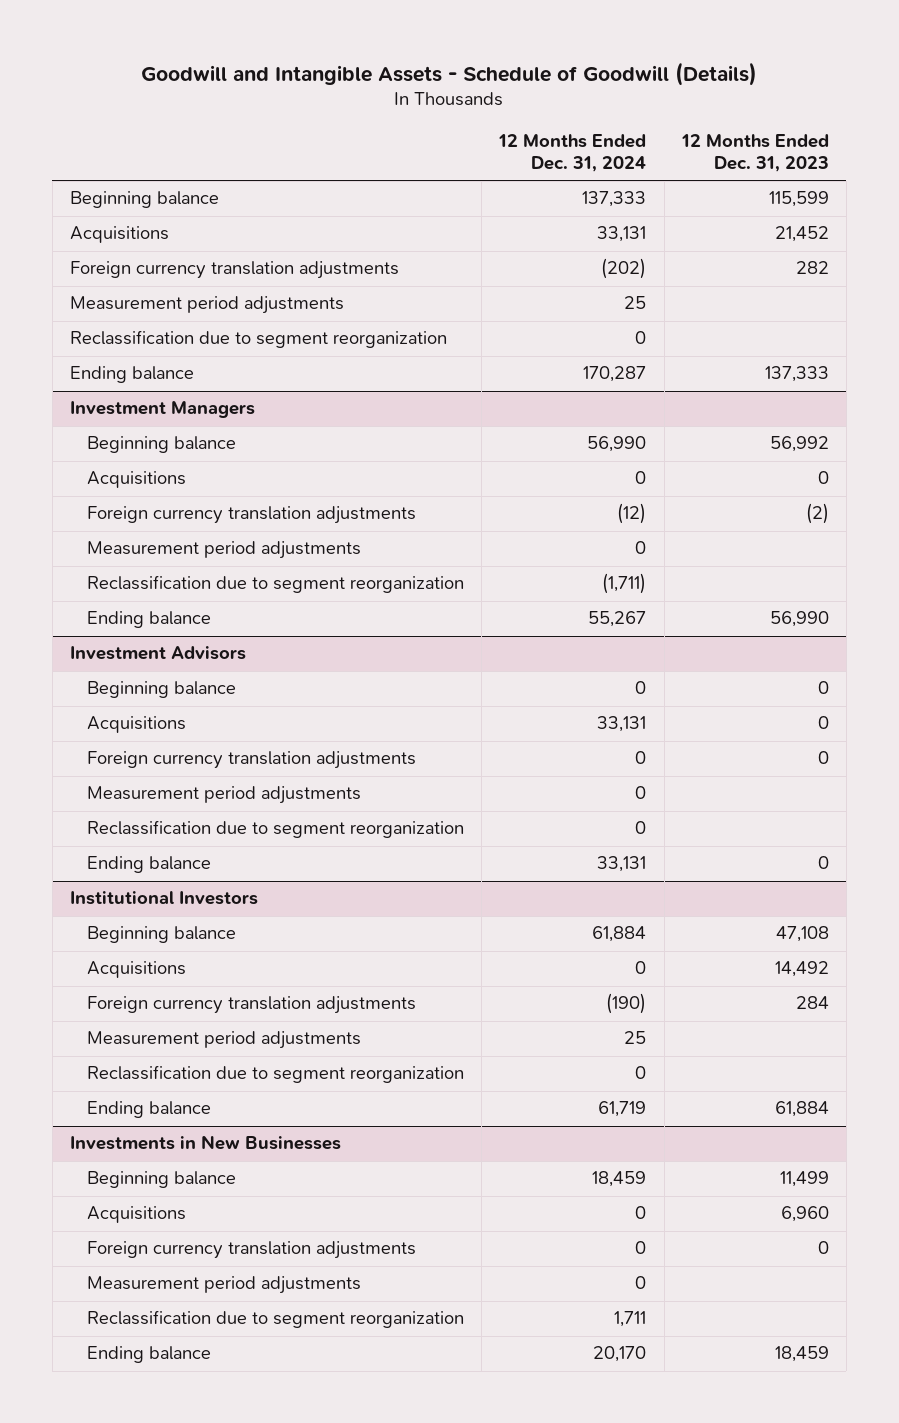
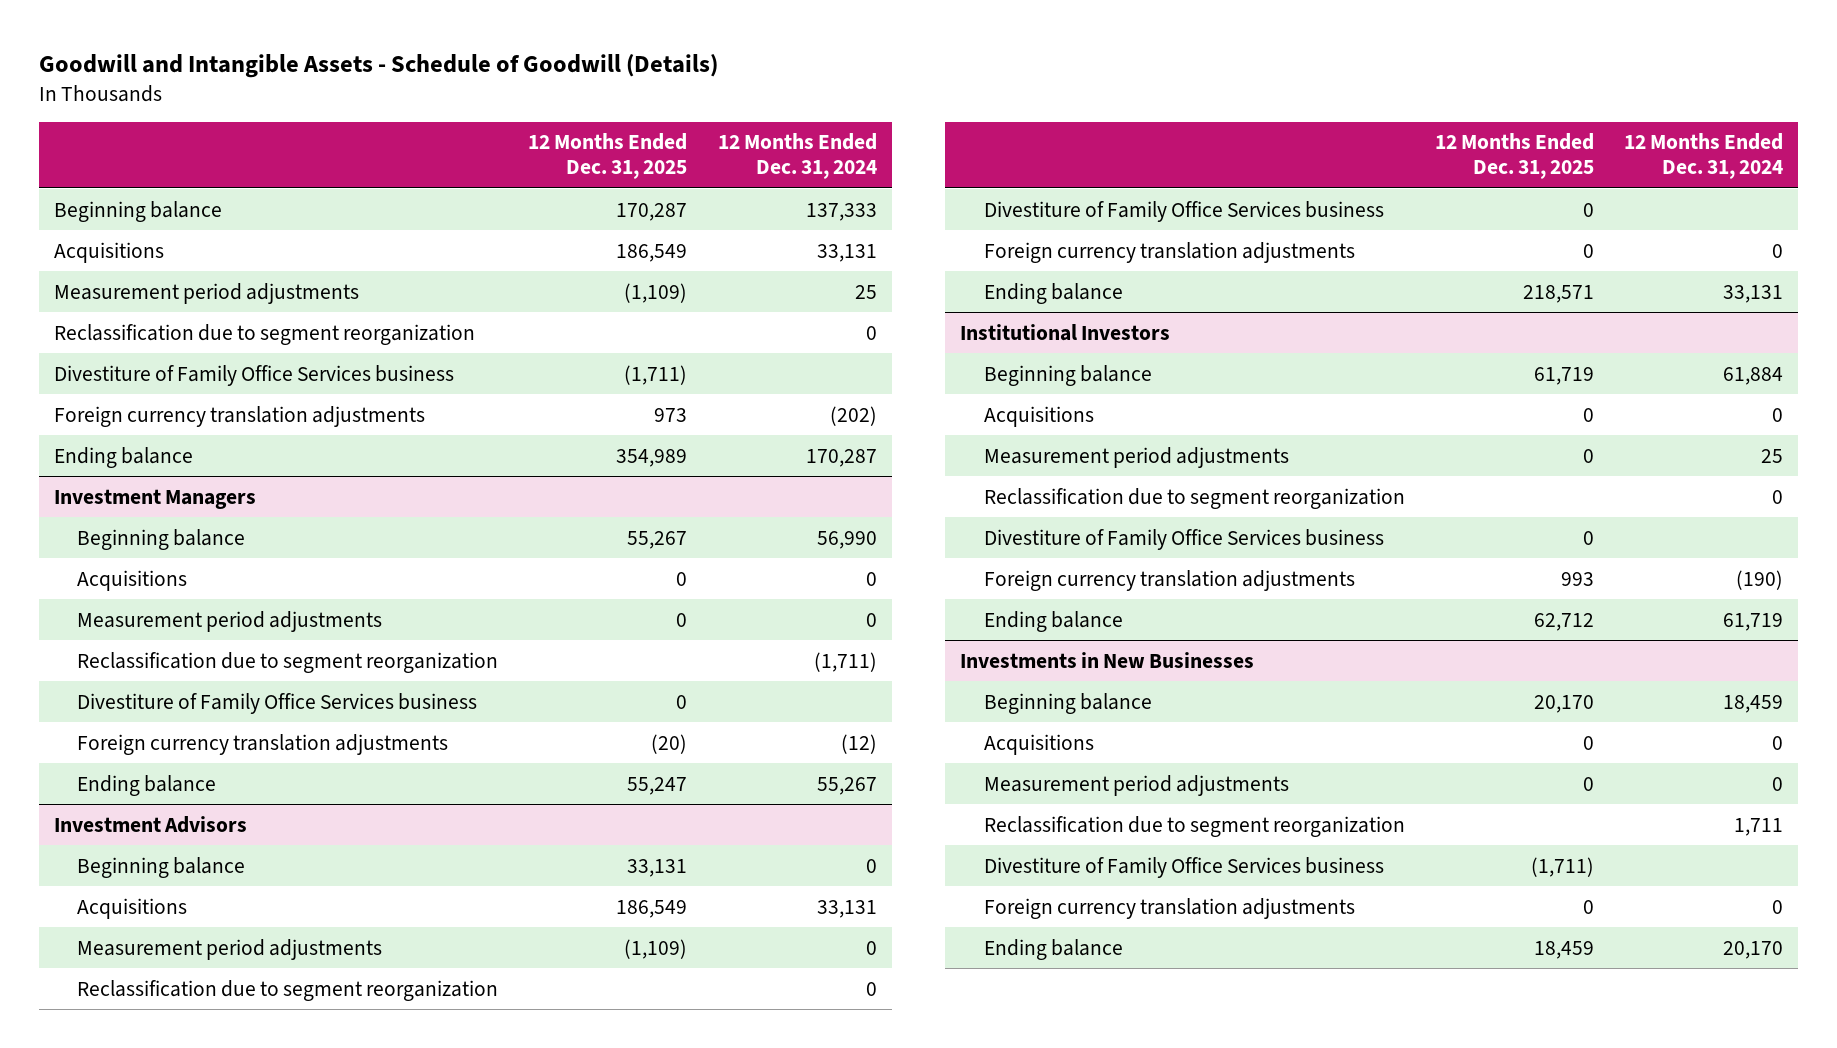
- | 12 Months Ended Dec. 31, 2024 | 12 Months Ended Dec. 31, 2023
+ | 12 Months Ended Dec. 31, 2025 | 12 Months Ended Dec. 31, 2024
+ Divestiture of Family Office Services business | (1,711) |
moved down: Foreign currency translation adjustments | 973 | (202)
@ Investment Managers
+ Divestiture of Family Office Services business | 0 |
moved down: Foreign currency translation adjustments | (20) | (12)
@ Investment Advisors
+ Divestiture of Family Office Services business | 0 |
moved down: Foreign currency translation adjustments | 0 | 0
@ Institutional Investors
+ Divestiture of Family Office Services business | 0 |
moved down: Foreign currency translation adjustments | 993 | (190)
@ Investments in New Businesses
+ Divestiture of Family Office Services business | (1,711) |
moved down: Foreign currency translation adjustments | 0 | 0

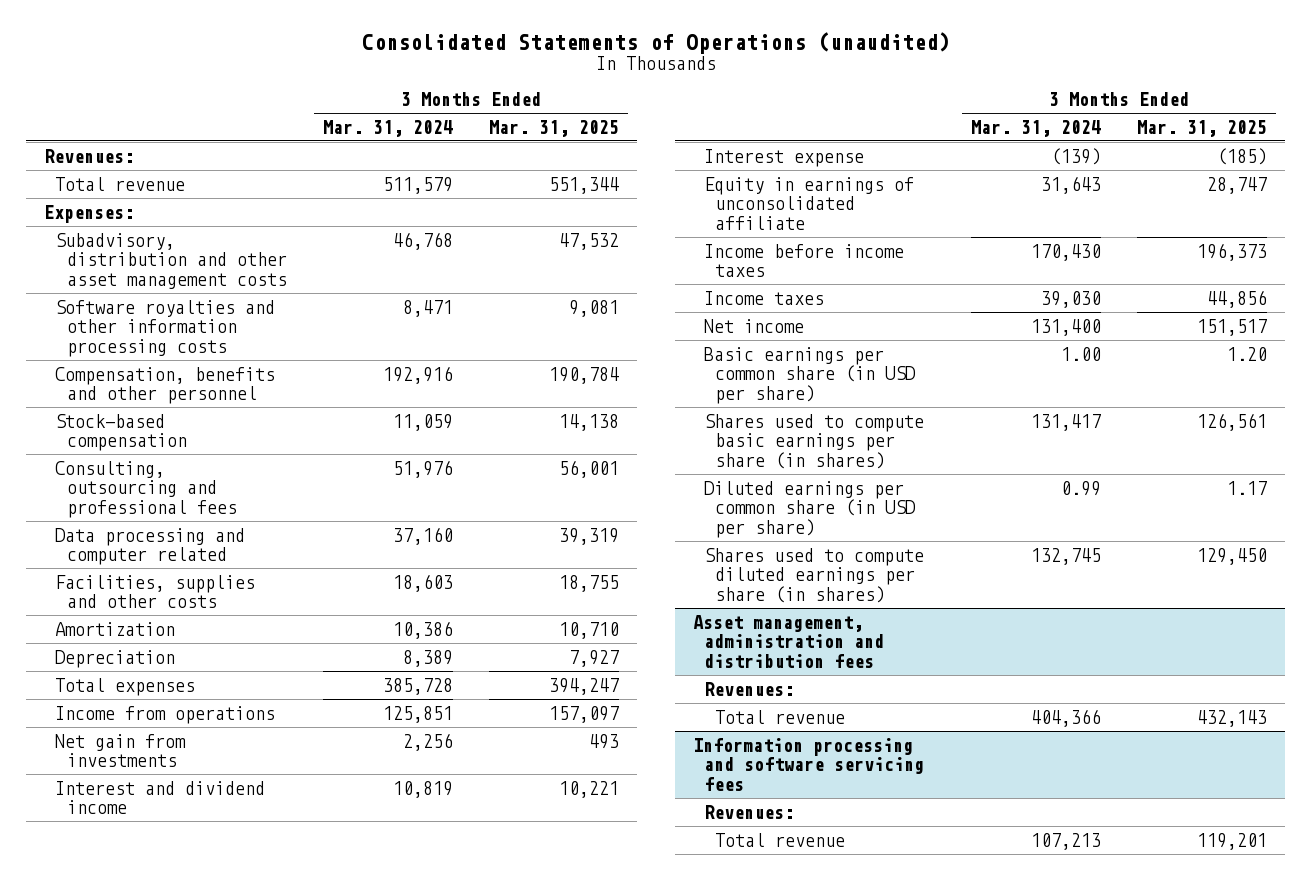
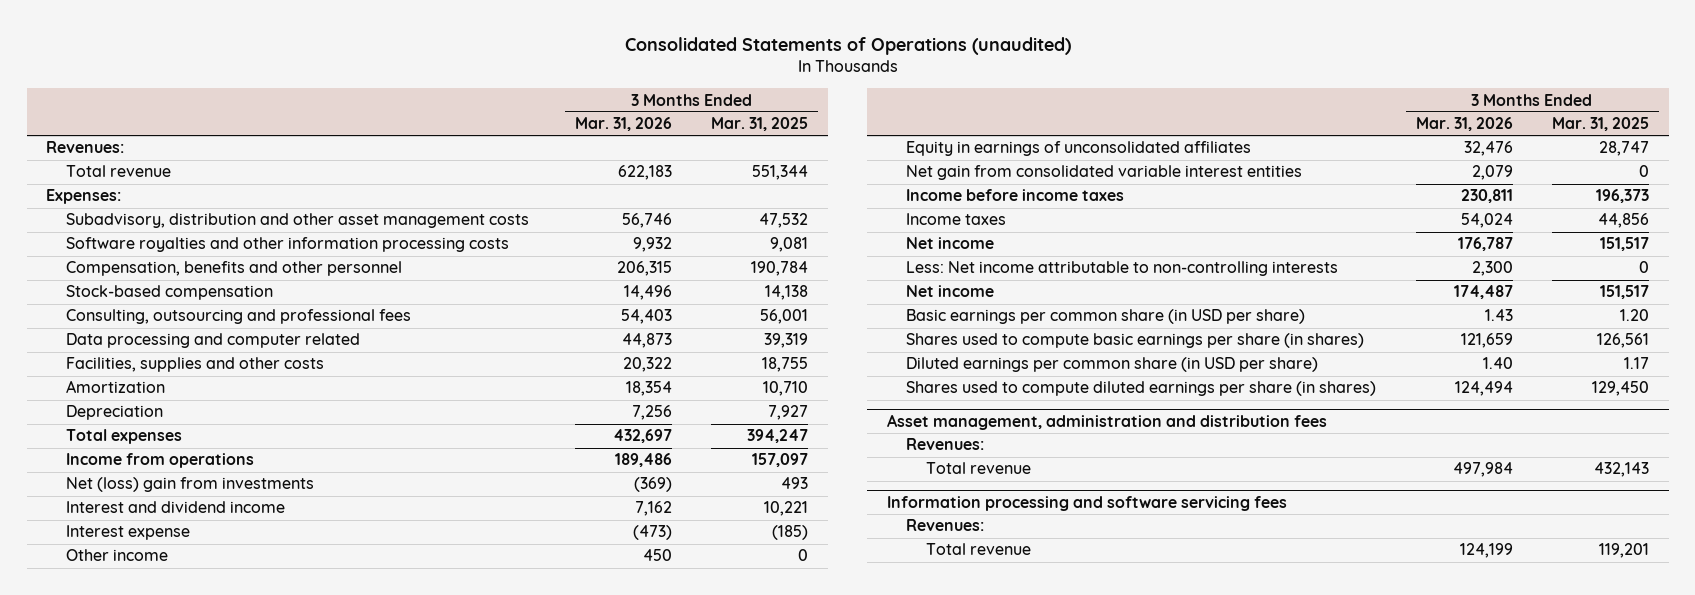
- | 3 Months Ended Mar. 31, 2024 | 3 Months Ended Mar. 31, 2025
+ | 3 Months Ended Mar. 31, 2026 | 3 Months Ended Mar. 31, 2025
- Net gain from investments | 2,256 | 493
+ Net (loss) gain from investments | (369) | 493
- Equity in earnings of unconsolidated affiliate | 31,643 | 28,747
+ Other income | 450 | 0
+ Equity in earnings of unconsolidated affiliates | 32,476 | 28,747
+ Net gain from consolidated variable interest entities | 2,079 | 0
+ Less: Net income attributable to non-controlling interests | 2,300 | 0
+ Net income | 174,487 | 151,517

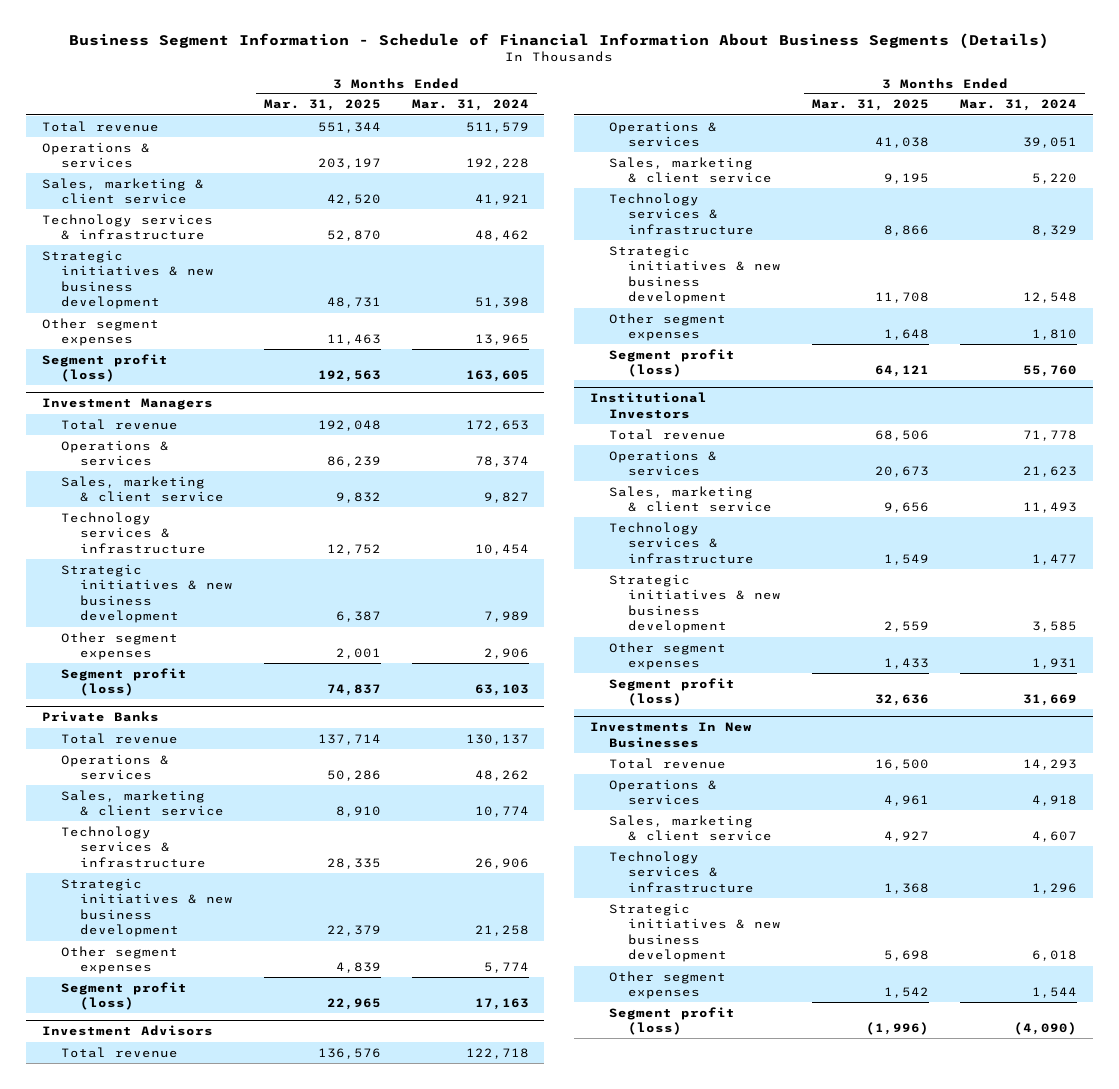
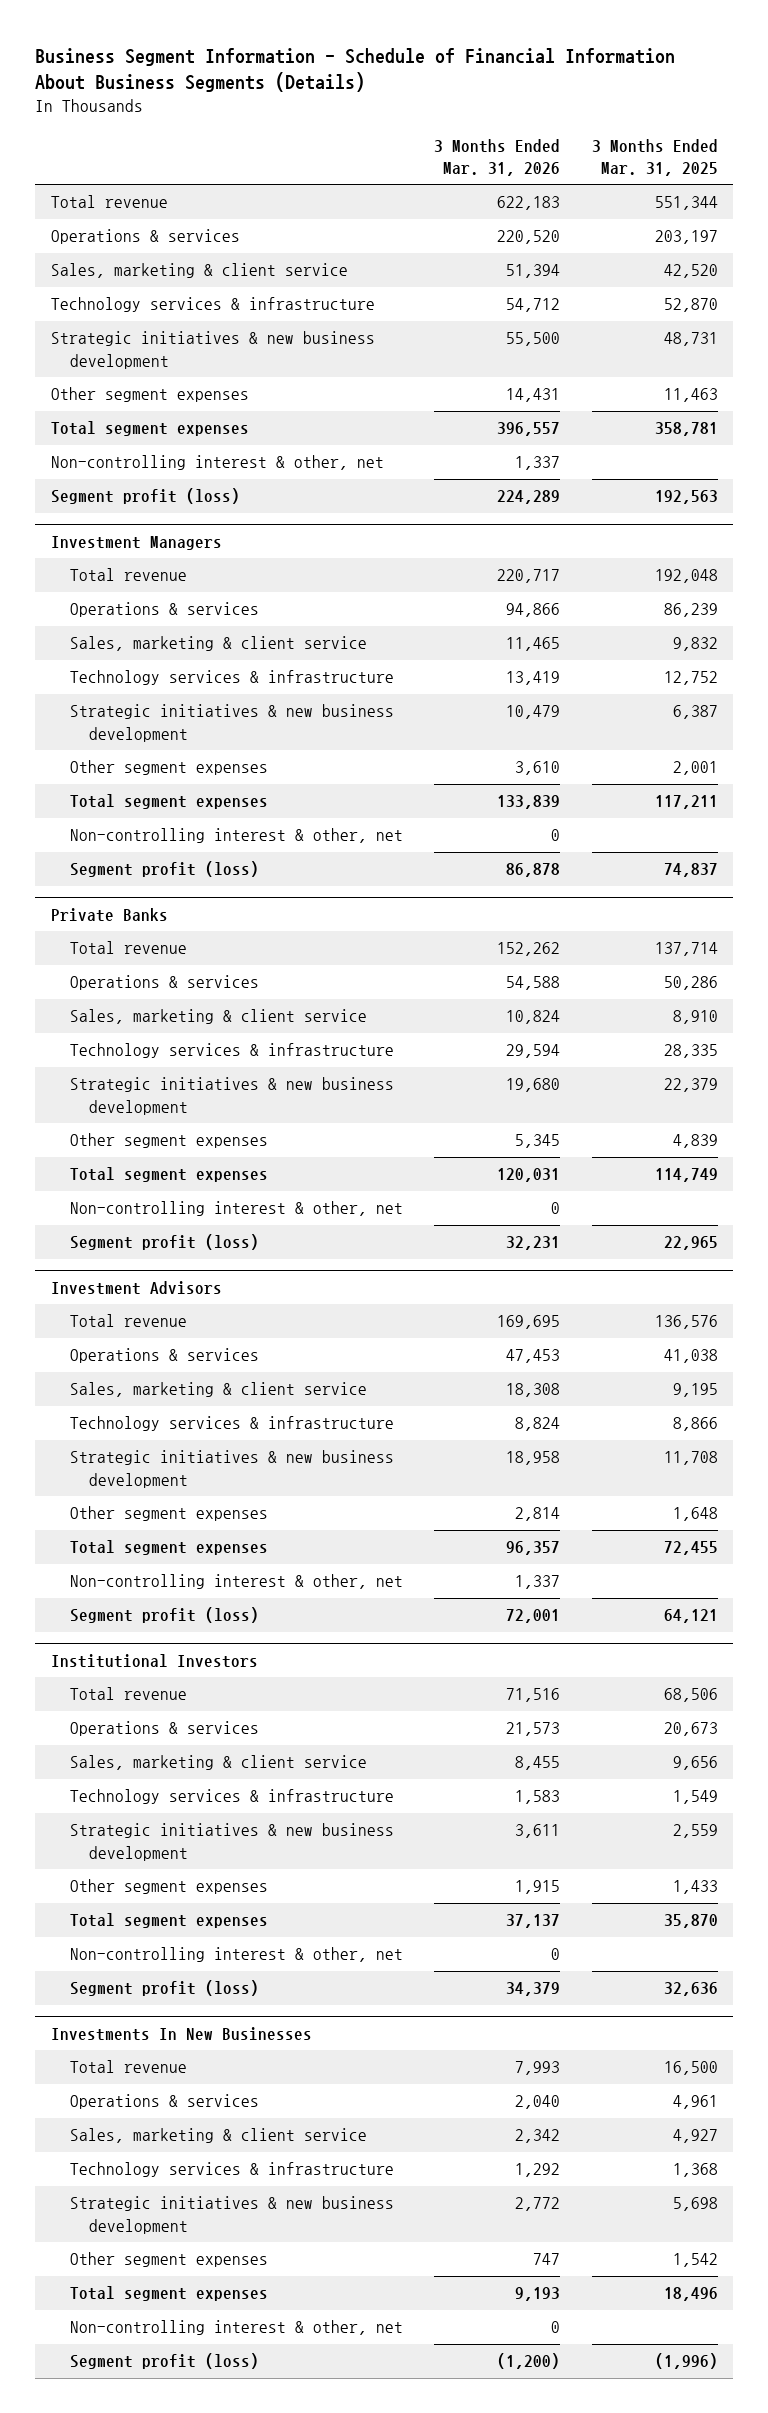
- | 3 Months Ended Mar. 31, 2025 | 3 Months Ended Mar. 31, 2024
+ | 3 Months Ended Mar. 31, 2026 | 3 Months Ended Mar. 31, 2025
+ Total segment expenses | 396,557 | 358,781
+ Non-controlling interest & other, net | 1,337 |
@ Investment Managers
+ Total segment expenses | 133,839 | 117,211
+ Non-controlling interest & other, net | 0 |
@ Private Banks
+ Total segment expenses | 120,031 | 114,749
+ Non-controlling interest & other, net | 0 |
@ Investment Advisors
+ Total segment expenses | 96,357 | 72,455
+ Non-controlling interest & other, net | 1,337 |
@ Institutional Investors
+ Total segment expenses | 37,137 | 35,870
+ Non-controlling interest & other, net | 0 |
@ Investments In New Businesses
+ Total segment expenses | 9,193 | 18,496
+ Non-controlling interest & other, net | 0 |

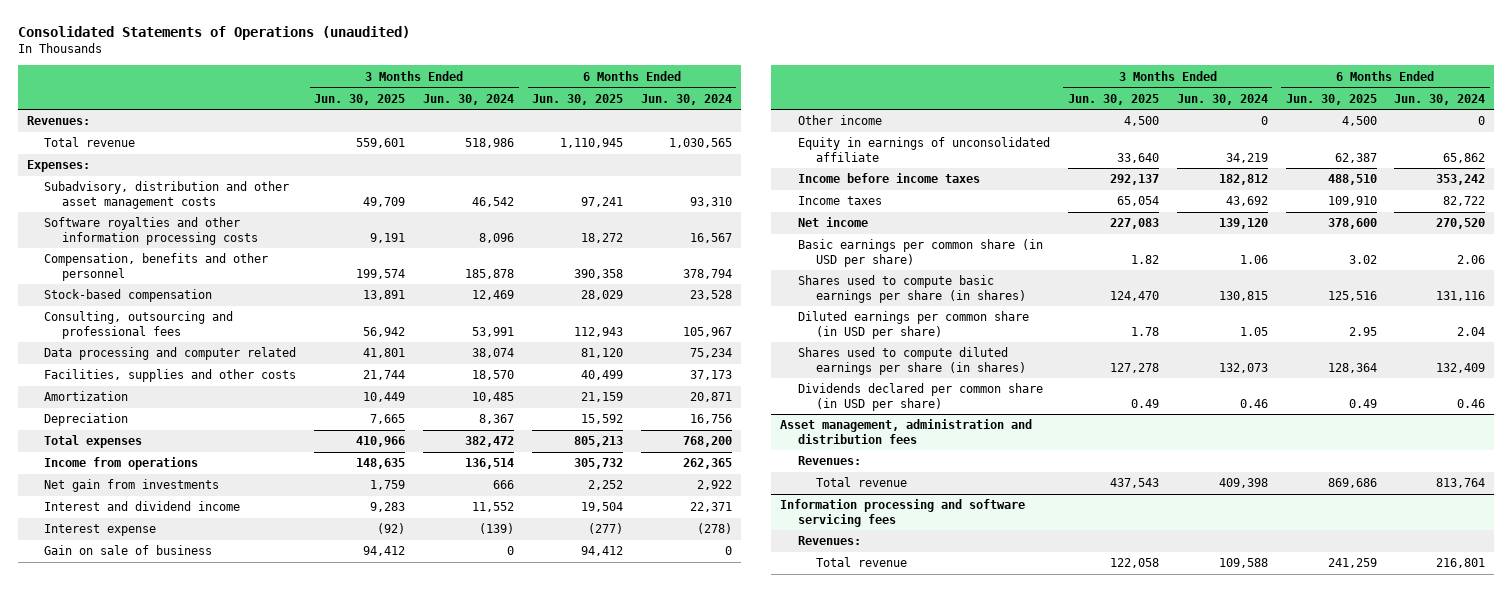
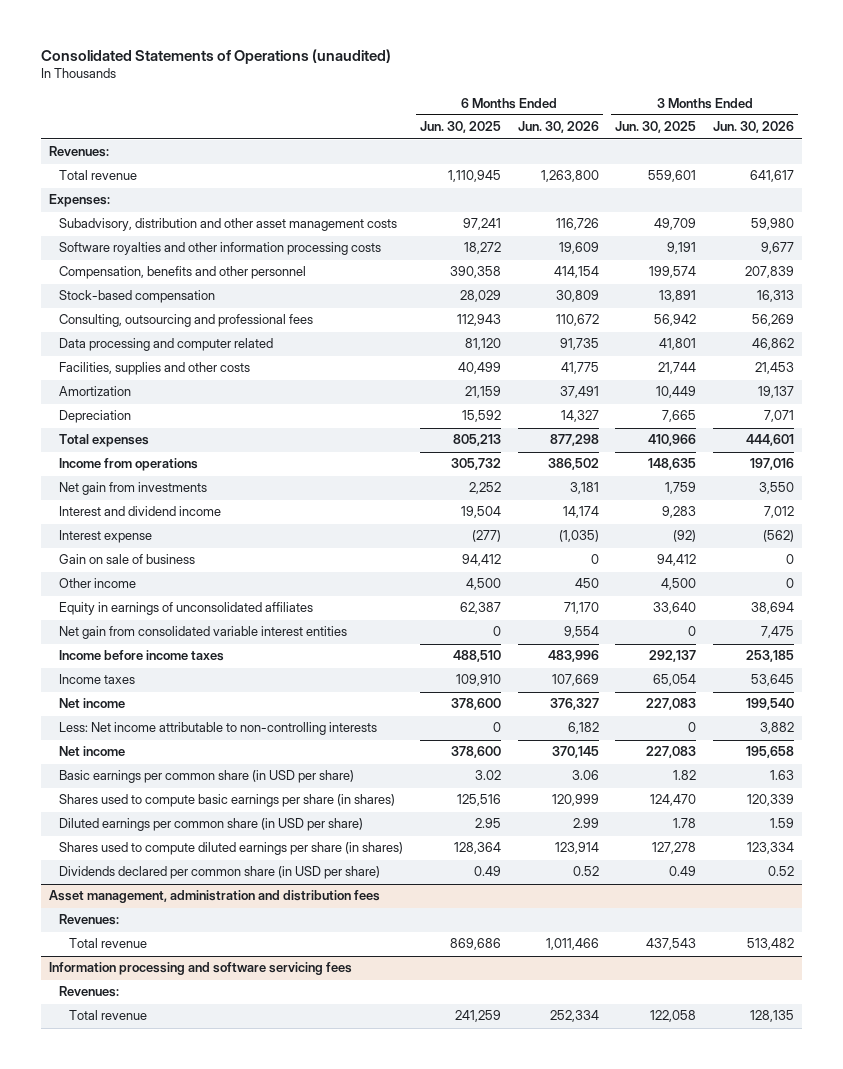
- | 3 Months Ended Jun. 30, 2025 | 3 Months Ended Jun. 30, 2024 | 6 Months Ended Jun. 30, 2025 | 6 Months Ended Jun. 30, 2024
+ | 6 Months Ended Jun. 30, 2025 | 6 Months Ended Jun. 30, 2026 | 3 Months Ended Jun. 30, 2025 | 3 Months Ended Jun. 30, 2026
- Equity in earnings of unconsolidated affiliate | 33,640 | 34,219 | 62,387 | 65,862
+ Equity in earnings of unconsolidated affiliates | 62,387 | 71,170 | 33,640 | 38,694
+ Net gain from consolidated variable interest entities | 0 | 9,554 | 0 | 7,475
+ Less: Net income attributable to non-controlling interests | 0 | 6,182 | 0 | 3,882
+ Net income | 378,600 | 370,145 | 227,083 | 195,658

